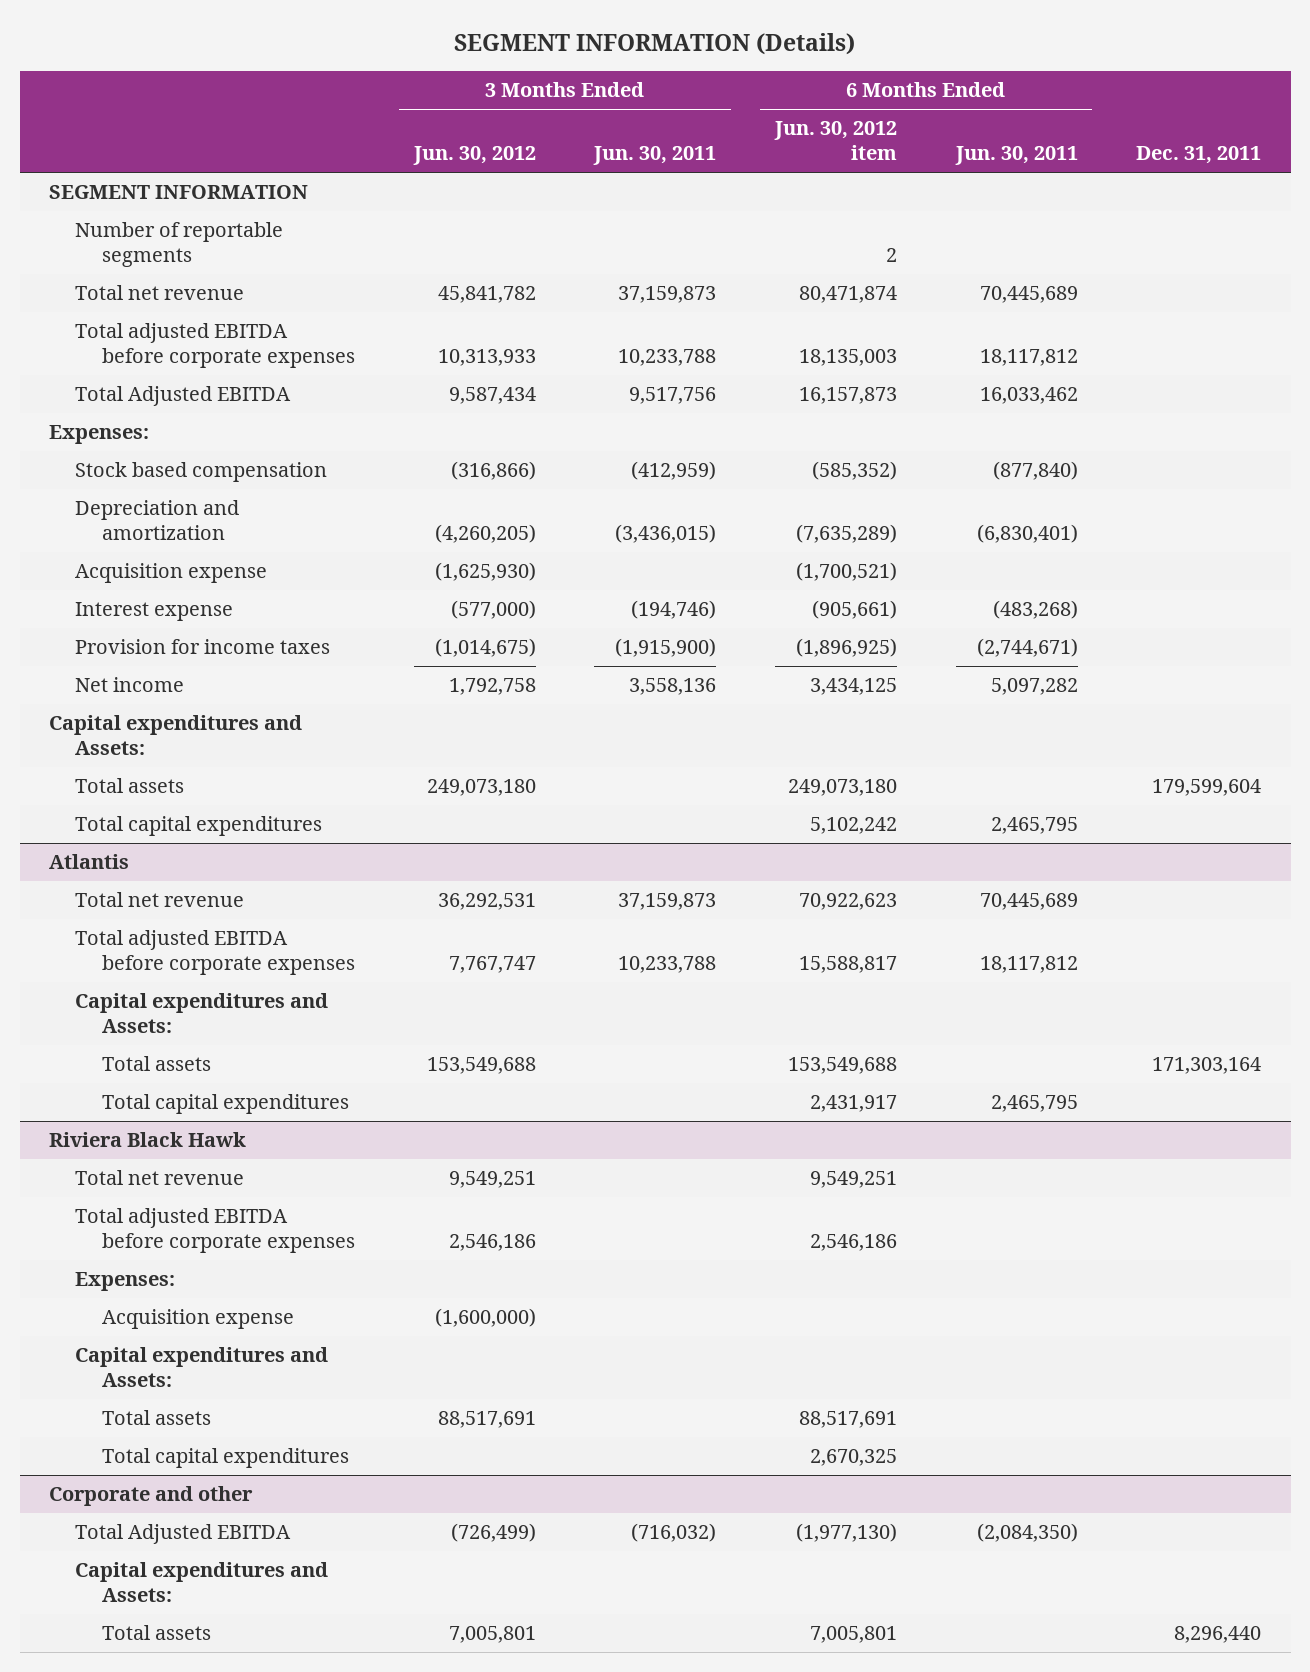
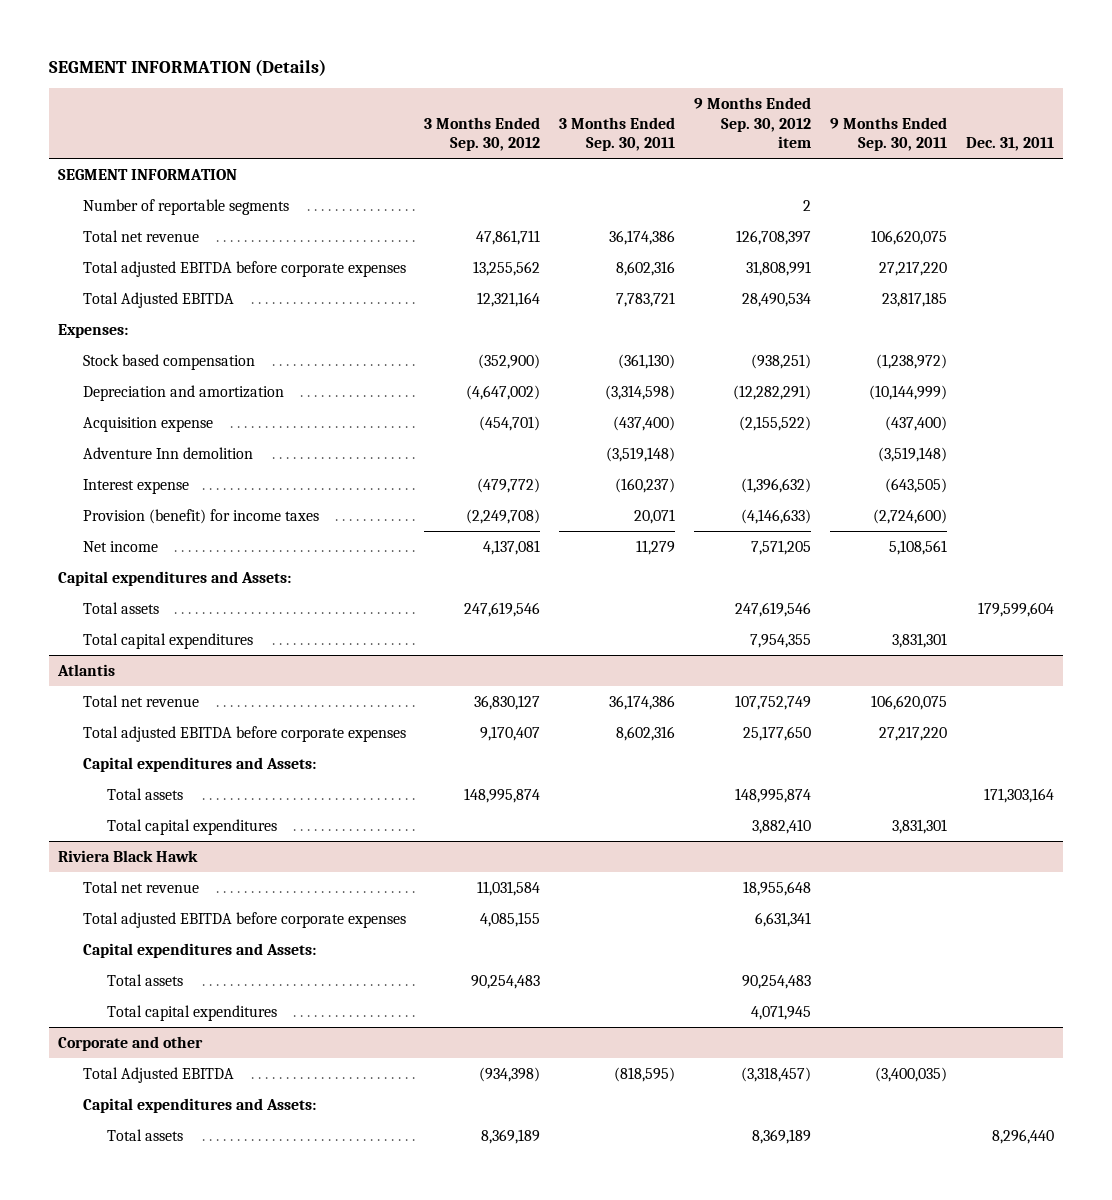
- | 3 Months Ended Jun. 30, 2012 | 3 Months Ended Jun. 30, 2011 | 6 Months Ended Jun. 30, 2012 item | 6 Months Ended Jun. 30, 2011 | Dec. 31, 2011
+ | 3 Months Ended Sep. 30, 2012 | 3 Months Ended Sep. 30, 2011 | 9 Months Ended Sep. 30, 2012 item | 9 Months Ended Sep. 30, 2011 | Dec. 31, 2011
+ Adventure Inn demolition | | (3,519,148) | | (3,519,148) |
- Provision for income taxes | (1,014,675) | (1,915,900) | (1,896,925) | (2,744,671) |
+ Provision (benefit) for income taxes | (2,249,708) | 20,071 | (4,146,633) | (2,724,600) |
@ Riviera Black Hawk
- Expenses:
- Acquisition expense | (1,600,000) | | | |

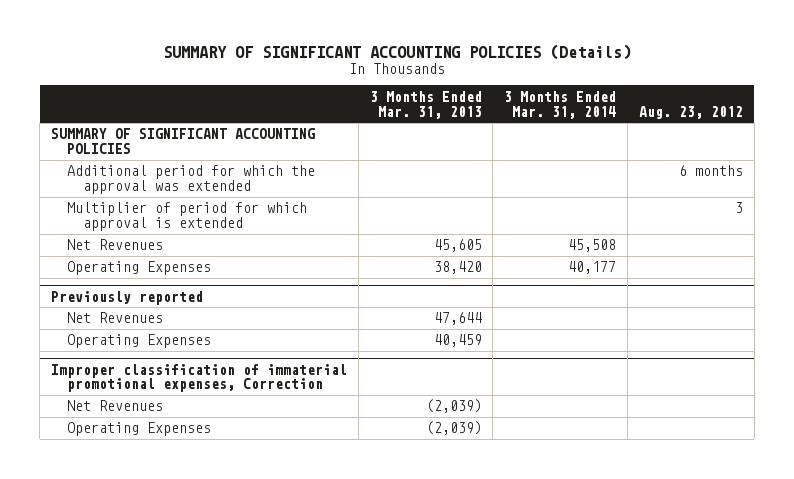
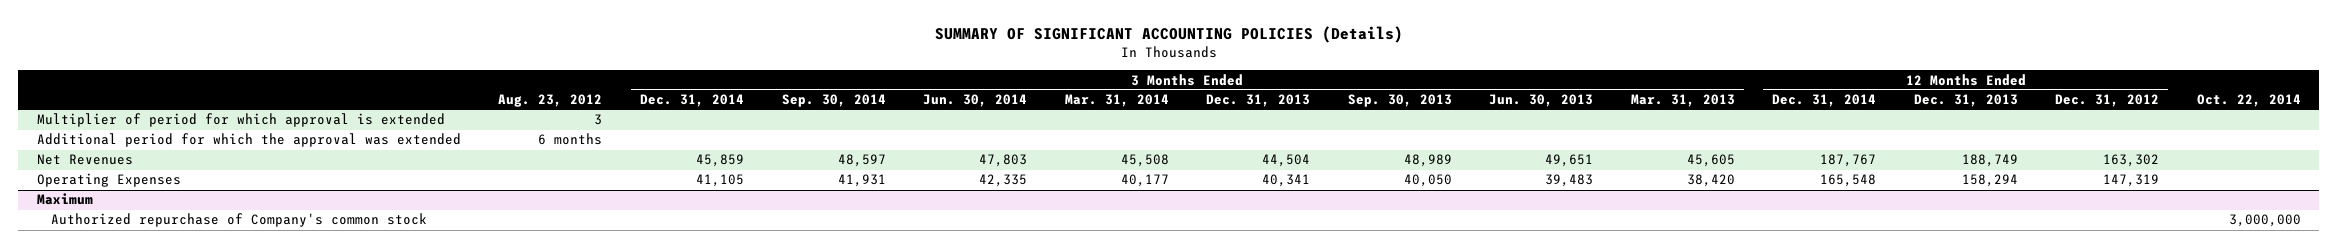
- | 3 Months Ended Mar. 31, 2013 | 3 Months Ended Mar. 31, 2014 | Aug. 23, 2012
+ | Aug. 23, 2012 | 3 Months Ended Dec. 31, 2014 | 3 Months Ended Sep. 30, 2014 | 3 Months Ended Jun. 30, 2014 | 3 Months Ended Mar. 31, 2014 | 3 Months Ended Dec. 31, 2013 | 3 Months Ended Sep. 30, 2013 | 3 Months Ended Jun. 30, 2013 | 3 Months Ended Mar. 31, 2013 | 12 Months Ended Dec. 31, 2014 | 12 Months Ended Dec. 31, 2013 | 12 Months Ended Dec. 31, 2012 | Oct. 22, 2014
- SUMMARY OF SIGNIFICANT ACCOUNTING POLICIES
moved down: Additional period for which the approval was extended | 6 months | | | | | | | | | | | |
- Previously reported
- Net Revenues | 47,644 | |
- Operating Expenses | 40,459 | |
- Improper classification of immaterial promotional expenses, Correction
- Net Revenues | (2,039) | |
- Operating Expenses | (2,039) | |
+ Maximum
+ Authorized repurchase of Company's common stock | | | | | | | | | | | | | 3,000,000

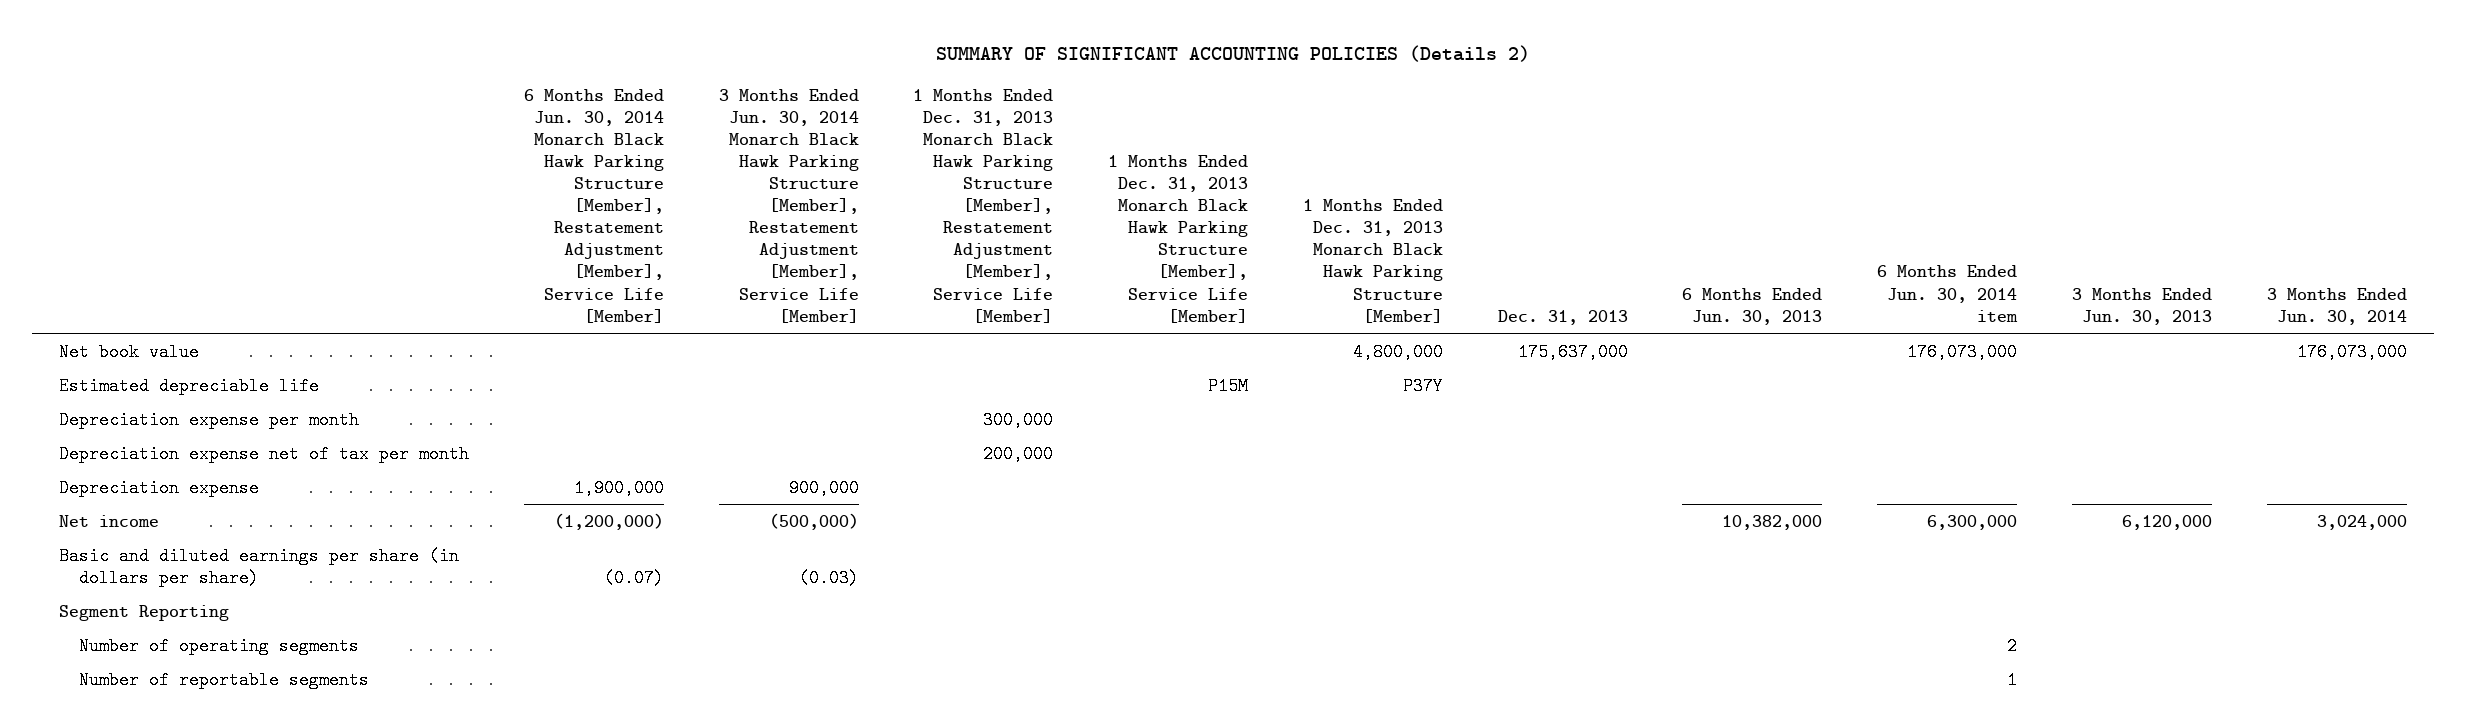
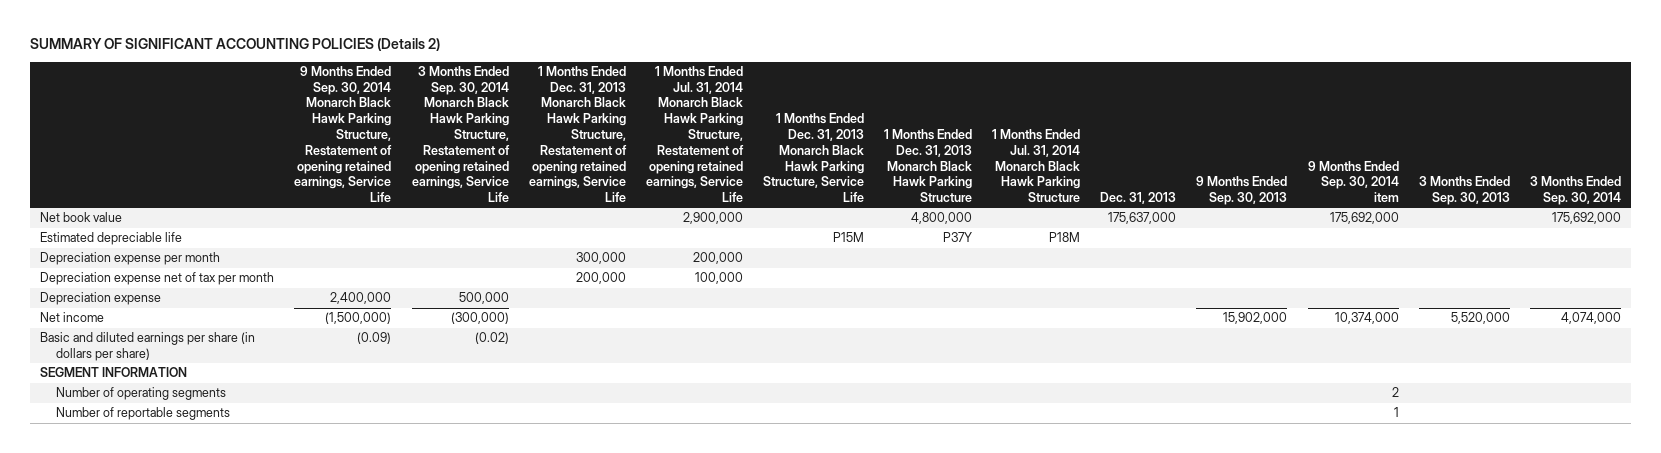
- | 6 Months Ended Jun. 30, 2014 Monarch Black Hawk Parking Structure [Member], Restatement Adjustment [Member], Service Life [Member] | 3 Months Ended Jun. 30, 2014 Monarch Black Hawk Parking Structure [Member], Restatement Adjustment [Member], Service Life [Member] | 1 Months Ended Dec. 31, 2013 Monarch Black Hawk Parking Structure [Member], Restatement Adjustment [Member], Service Life [Member] | 1 Months Ended Dec. 31, 2013 Monarch Black Hawk Parking Structure [Member], Service Life [Member] | 1 Months Ended Dec. 31, 2013 Monarch Black Hawk Parking Structure [Member] | Dec. 31, 2013 | 6 Months Ended Jun. 30, 2013 | 6 Months Ended Jun. 30, 2014 item | 3 Months Ended Jun. 30, 2013 | 3 Months Ended Jun. 30, 2014
+ | 9 Months Ended Sep. 30, 2014 Monarch Black Hawk Parking Structure, Restatement of opening retained earnings, Service Life | 3 Months Ended Sep. 30, 2014 Monarch Black Hawk Parking Structure, Restatement of opening retained earnings, Service Life | 1 Months Ended Dec. 31, 2013 Monarch Black Hawk Parking Structure, Restatement of opening retained earnings, Service Life | 1 Months Ended Jul. 31, 2014 Monarch Black Hawk Parking Structure, Restatement of opening retained earnings, Service Life | 1 Months Ended Dec. 31, 2013 Monarch Black Hawk Parking Structure, Service Life | 1 Months Ended Dec. 31, 2013 Monarch Black Hawk Parking Structure | 1 Months Ended Jul. 31, 2014 Monarch Black Hawk Parking Structure | Dec. 31, 2013 | 9 Months Ended Sep. 30, 2013 | 9 Months Ended Sep. 30, 2014 item | 3 Months Ended Sep. 30, 2013 | 3 Months Ended Sep. 30, 2014
- Segment Reporting
+ SEGMENT INFORMATION

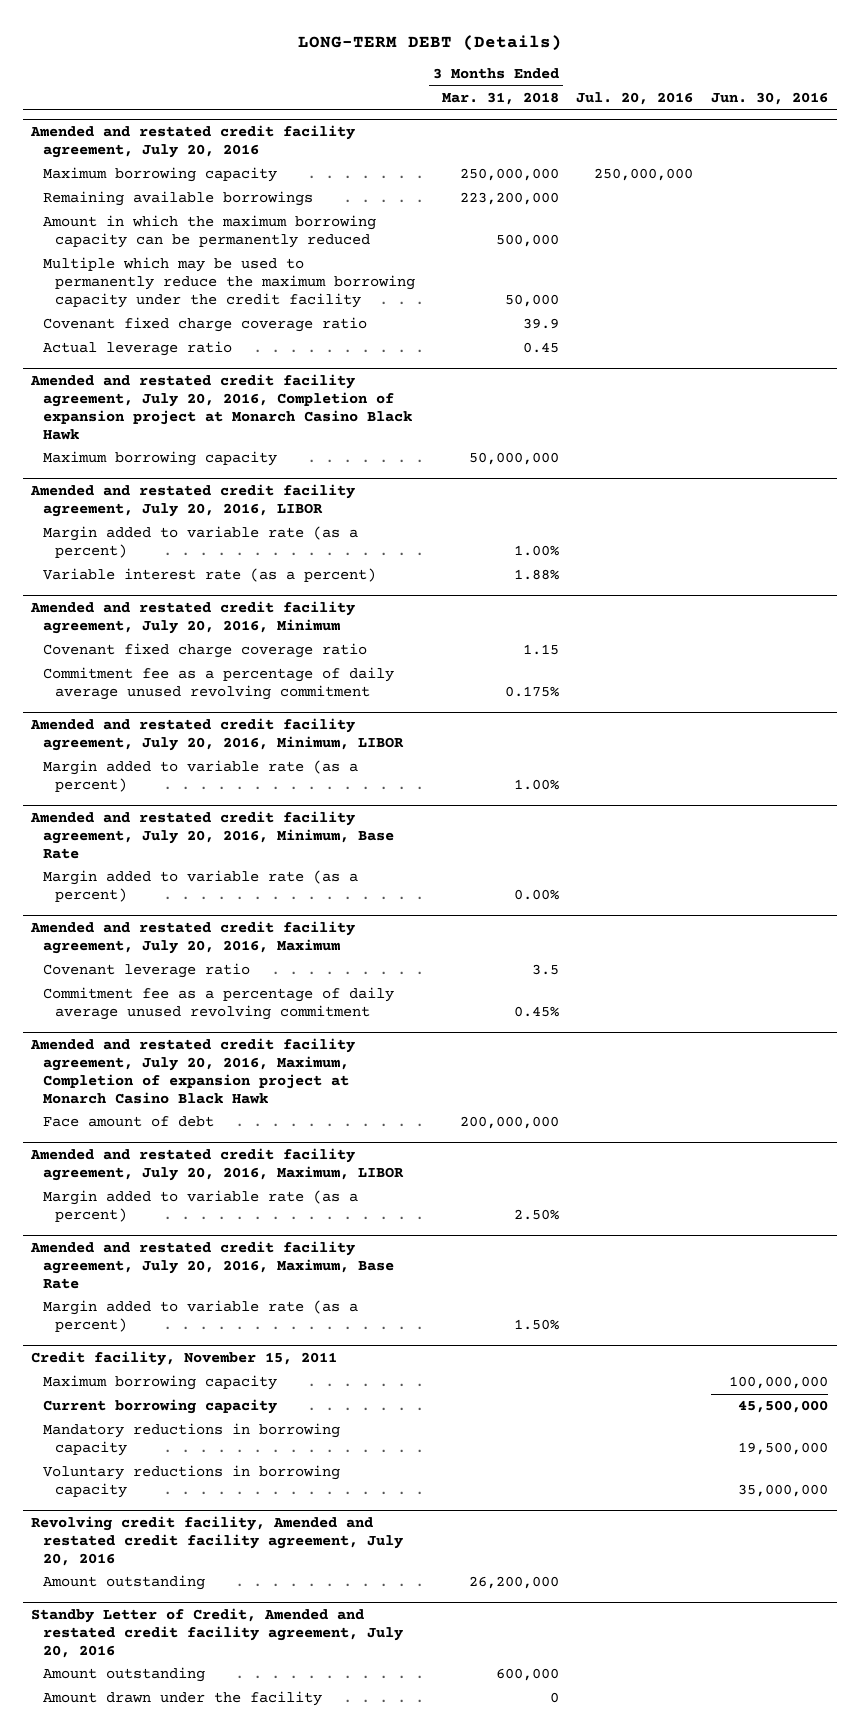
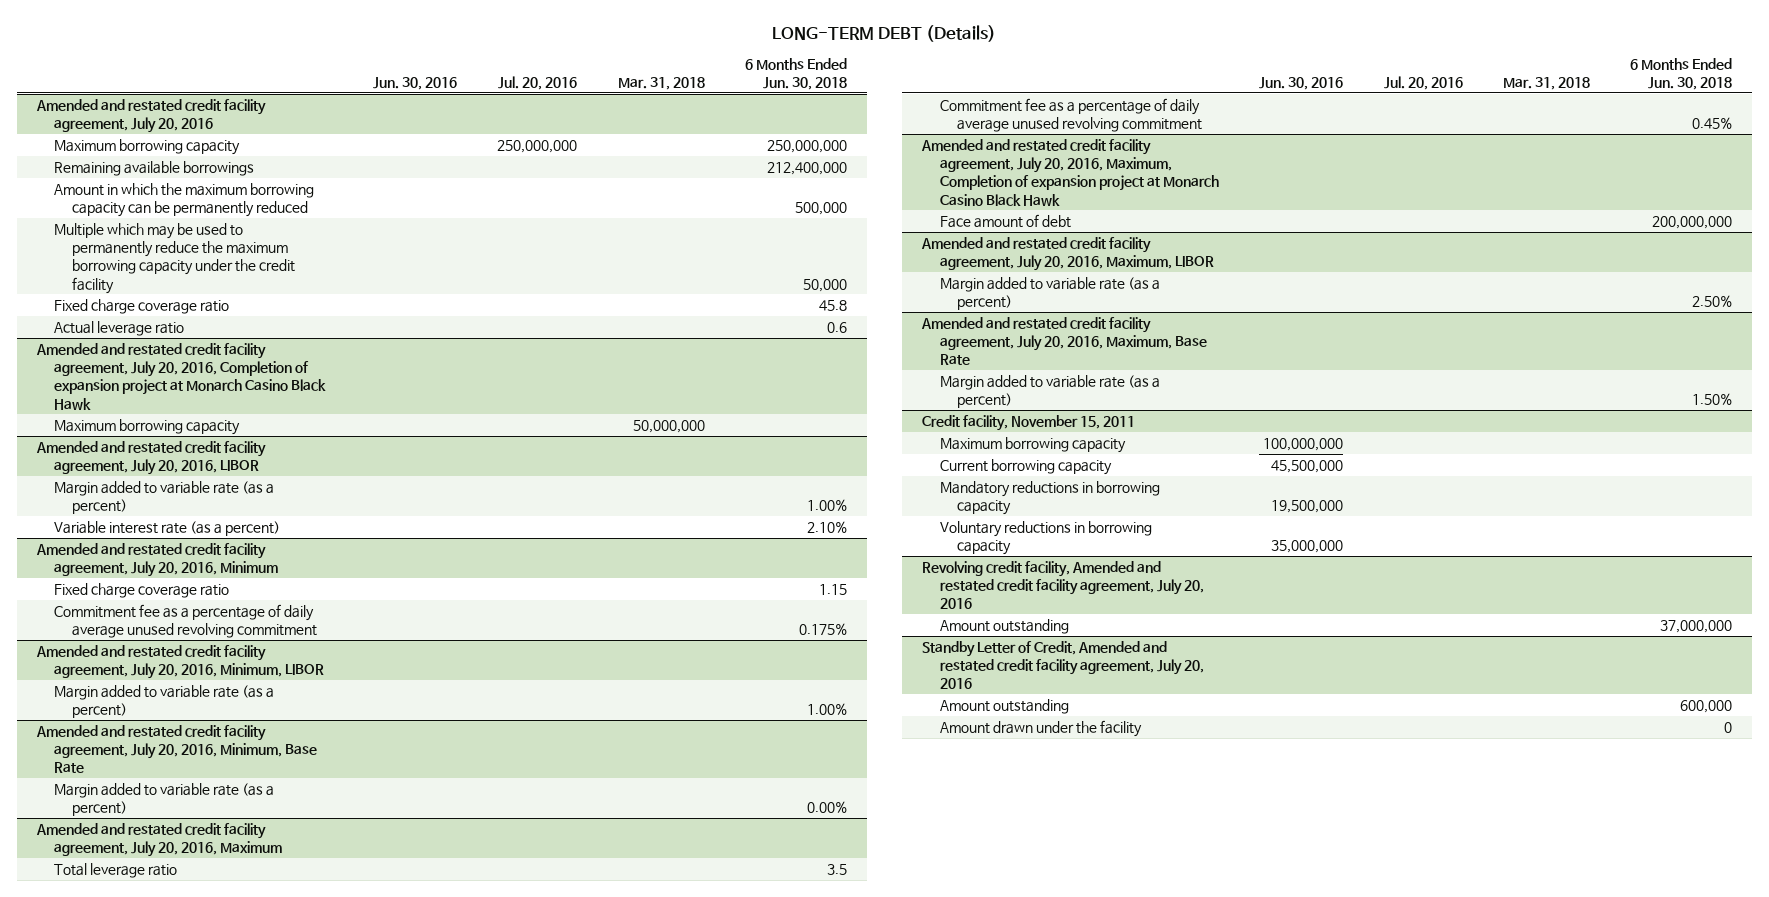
- | 3 Months Ended Mar. 31, 2018 | Jul. 20, 2016 | Jun. 30, 2016
+ | Jun. 30, 2016 | Jul. 20, 2016 | Mar. 31, 2018 | 6 Months Ended Jun. 30, 2018
@ Amended and restated credit facility agreement, July 20, 2016
- Covenant fixed charge coverage ratio | 39.9 | |
+ Fixed charge coverage ratio | | | | 45.8
@ Amended and restated credit facility agreement, July 20, 2016, Minimum
- Covenant fixed charge coverage ratio | 1.15 | |
+ Fixed charge coverage ratio | | | | 1.15
@ Amended and restated credit facility agreement, July 20, 2016, Maximum
- Covenant leverage ratio | 3.5 | |
+ Total leverage ratio | | | | 3.5

